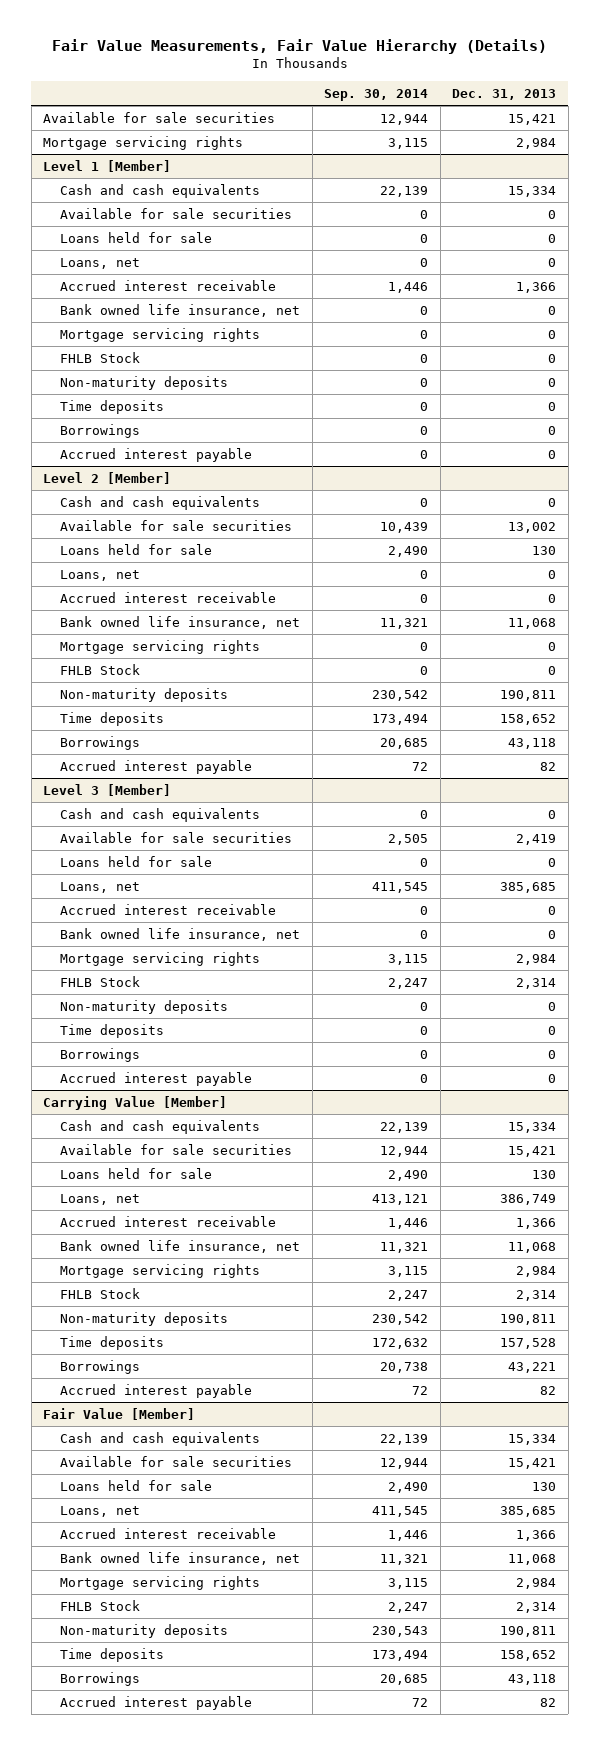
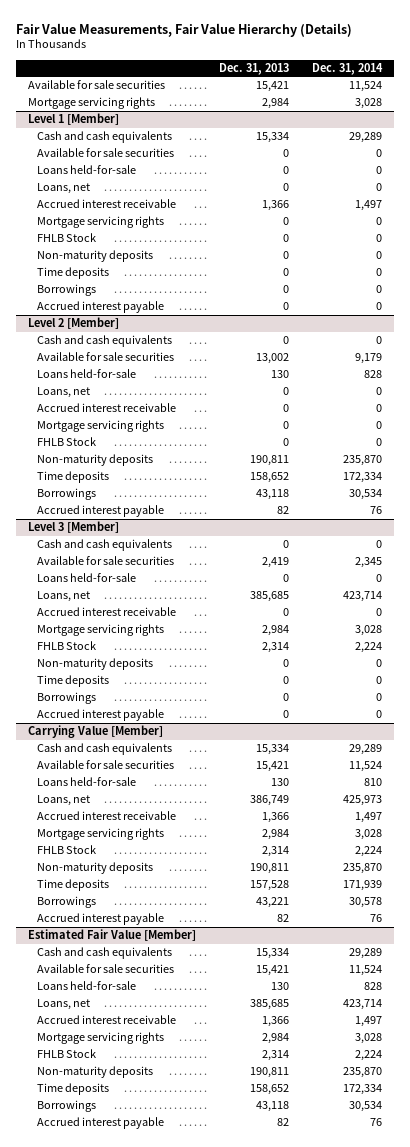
- | Sep. 30, 2014 | Dec. 31, 2013
+ | Dec. 31, 2013 | Dec. 31, 2014
@ Level 1 [Member]
- Loans held for sale | 0 | 0
+ Loans held-for-sale | 0 | 0
- Bank owned life insurance, net | 0 | 0
@ Level 2 [Member]
- Loans held for sale | 2,490 | 130
+ Loans held-for-sale | 130 | 828
- Bank owned life insurance, net | 11,321 | 11,068
@ Level 3 [Member]
- Loans held for sale | 0 | 0
+ Loans held-for-sale | 0 | 0
- Bank owned life insurance, net | 0 | 0
@ Carrying Value [Member]
- Loans held for sale | 2,490 | 130
+ Loans held-for-sale | 130 | 810
- Bank owned life insurance, net | 11,321 | 11,068
- Fair Value [Member]
+ Estimated Fair Value [Member]
- Loans held for sale | 2,490 | 130
+ Loans held-for-sale | 130 | 828
- Bank owned life insurance, net | 11,321 | 11,068

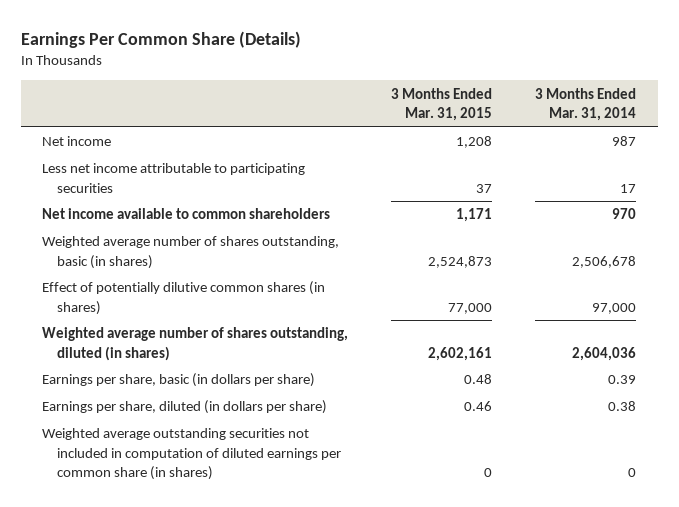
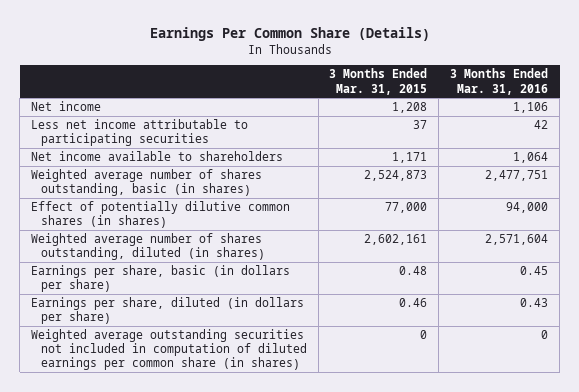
- | 3 Months Ended Mar. 31, 2015 | 3 Months Ended Mar. 31, 2014
+ | 3 Months Ended Mar. 31, 2015 | 3 Months Ended Mar. 31, 2016
- Net income available to common shareholders | 1,171 | 970
+ Net income available to shareholders | 1,171 | 1,064

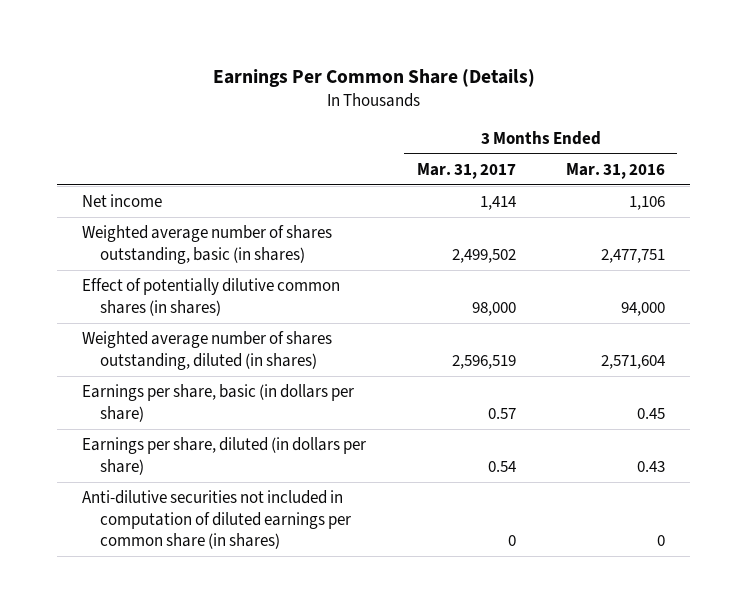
- | 3 Months Ended Mar. 31, 2015 | 3 Months Ended Mar. 31, 2016
+ | 3 Months Ended Mar. 31, 2017 | 3 Months Ended Mar. 31, 2016
- Less net income attributable to participating securities | 37 | 42
- Net income available to shareholders | 1,171 | 1,064
- Weighted average outstanding securities not included in computation of diluted earnings per common share (in shares) | 0 | 0
+ Anti-dilutive securities not included in computation of diluted earnings per common share (in shares) | 0 | 0

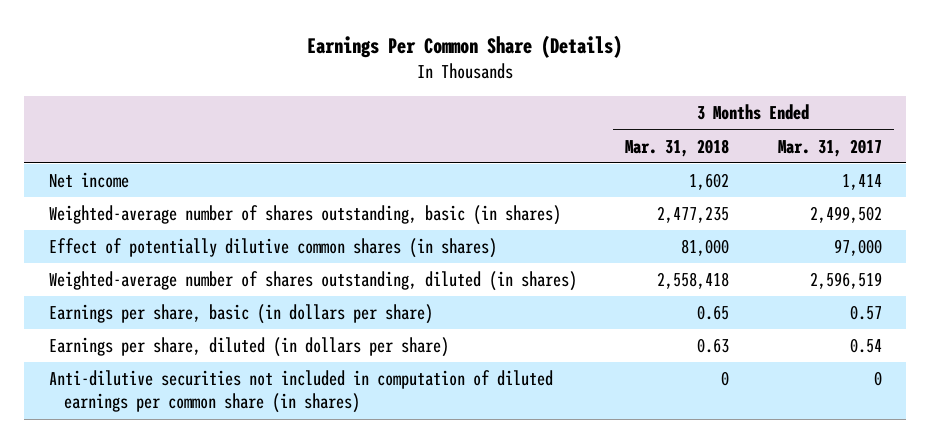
- | 3 Months Ended Mar. 31, 2017 | 3 Months Ended Mar. 31, 2016
+ | 3 Months Ended Mar. 31, 2018 | 3 Months Ended Mar. 31, 2017
- Weighted average number of shares outstanding, basic (in shares) | 2,499,502 | 2,477,751
- Effect of potentially dilutive common shares (in shares) | 98,000 | 94,000
- Weighted average number of shares outstanding, diluted (in shares) | 2,596,519 | 2,571,604
+ Weighted-average number of shares outstanding, basic (in shares) | 2,477,235 | 2,499,502
+ Effect of potentially dilutive common shares (in shares) | 81,000 | 97,000
+ Weighted-average number of shares outstanding, diluted (in shares) | 2,558,418 | 2,596,519

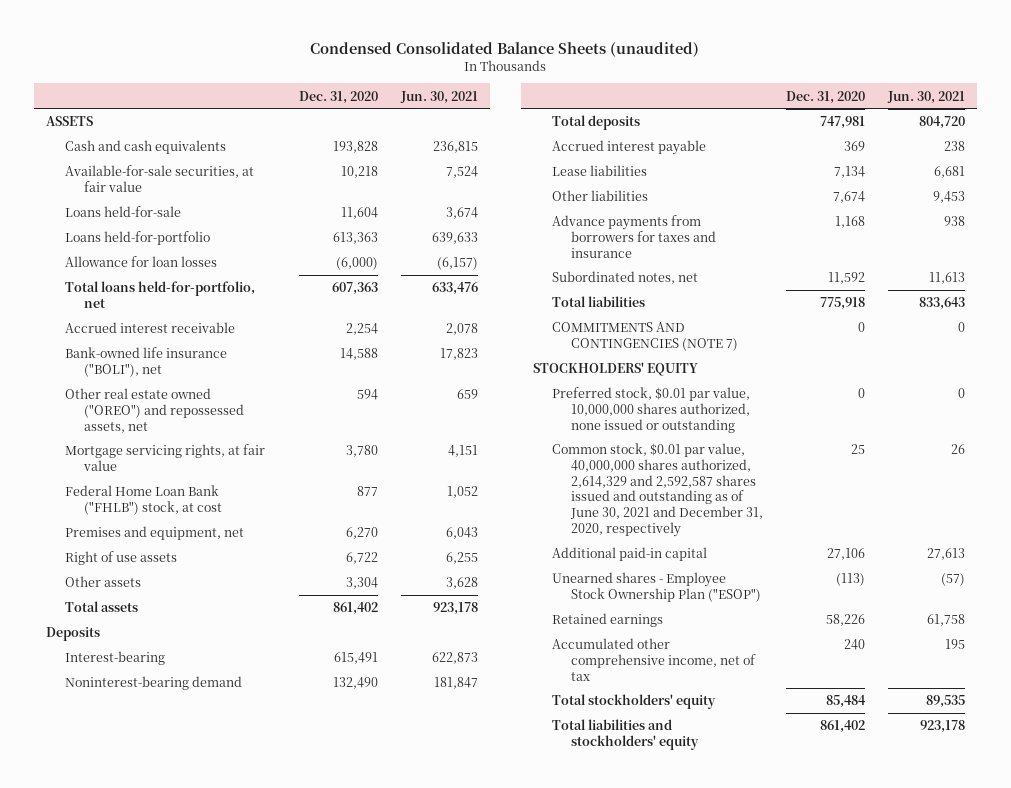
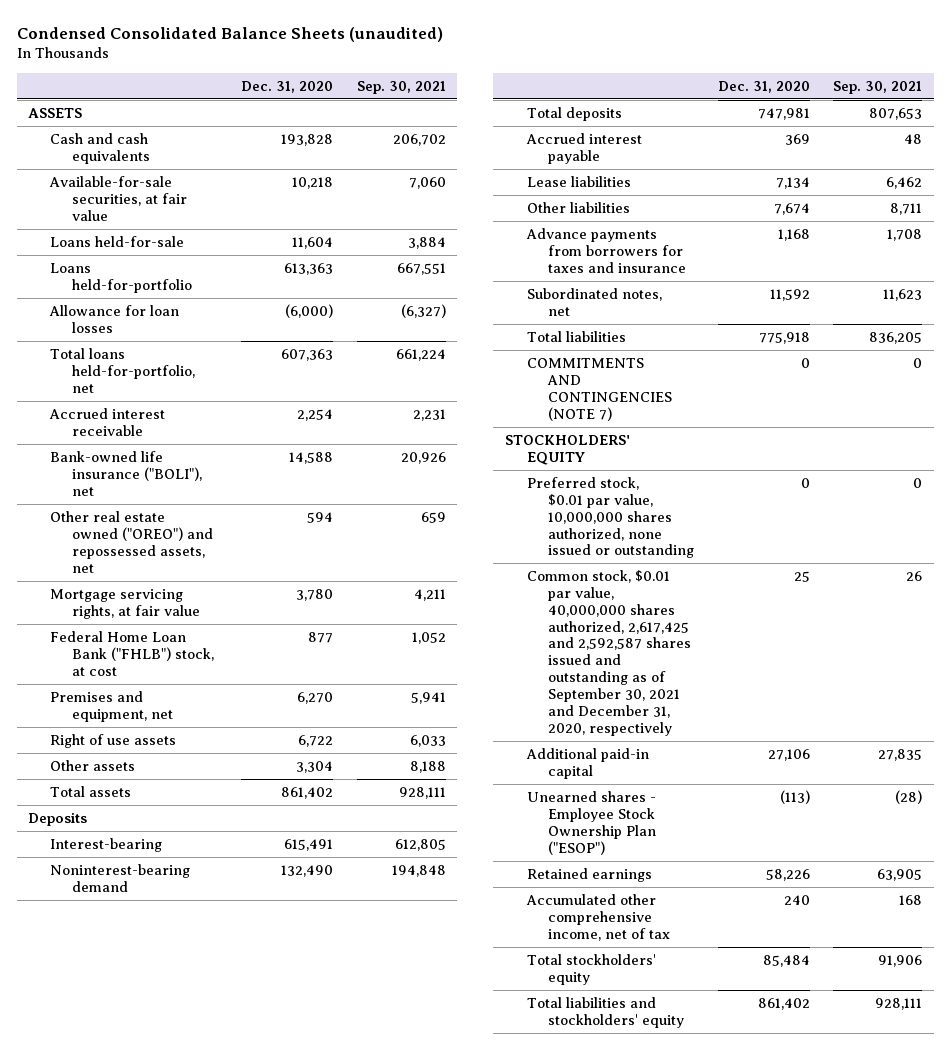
- | Dec. 31, 2020 | Jun. 30, 2021
+ | Dec. 31, 2020 | Sep. 30, 2021
- Common stock, $0.01 par value, 40,000,000 shares authorized, 2,614,329 and 2,592,587 shares issued and outstanding as of June 30, 2021 and December 31, 2020, respectively | 25 | 26
+ Common stock, $0.01 par value, 40,000,000 shares authorized, 2,617,425 and 2,592,587 shares issued and outstanding as of September 30, 2021 and December 31, 2020, respectively | 25 | 26

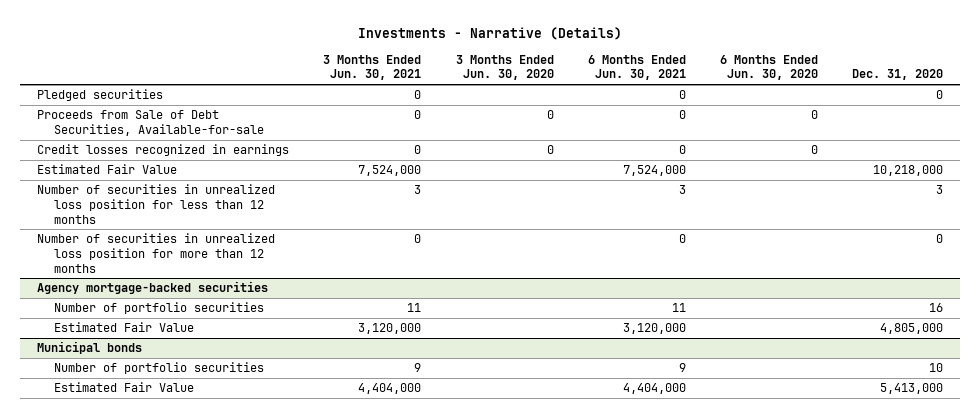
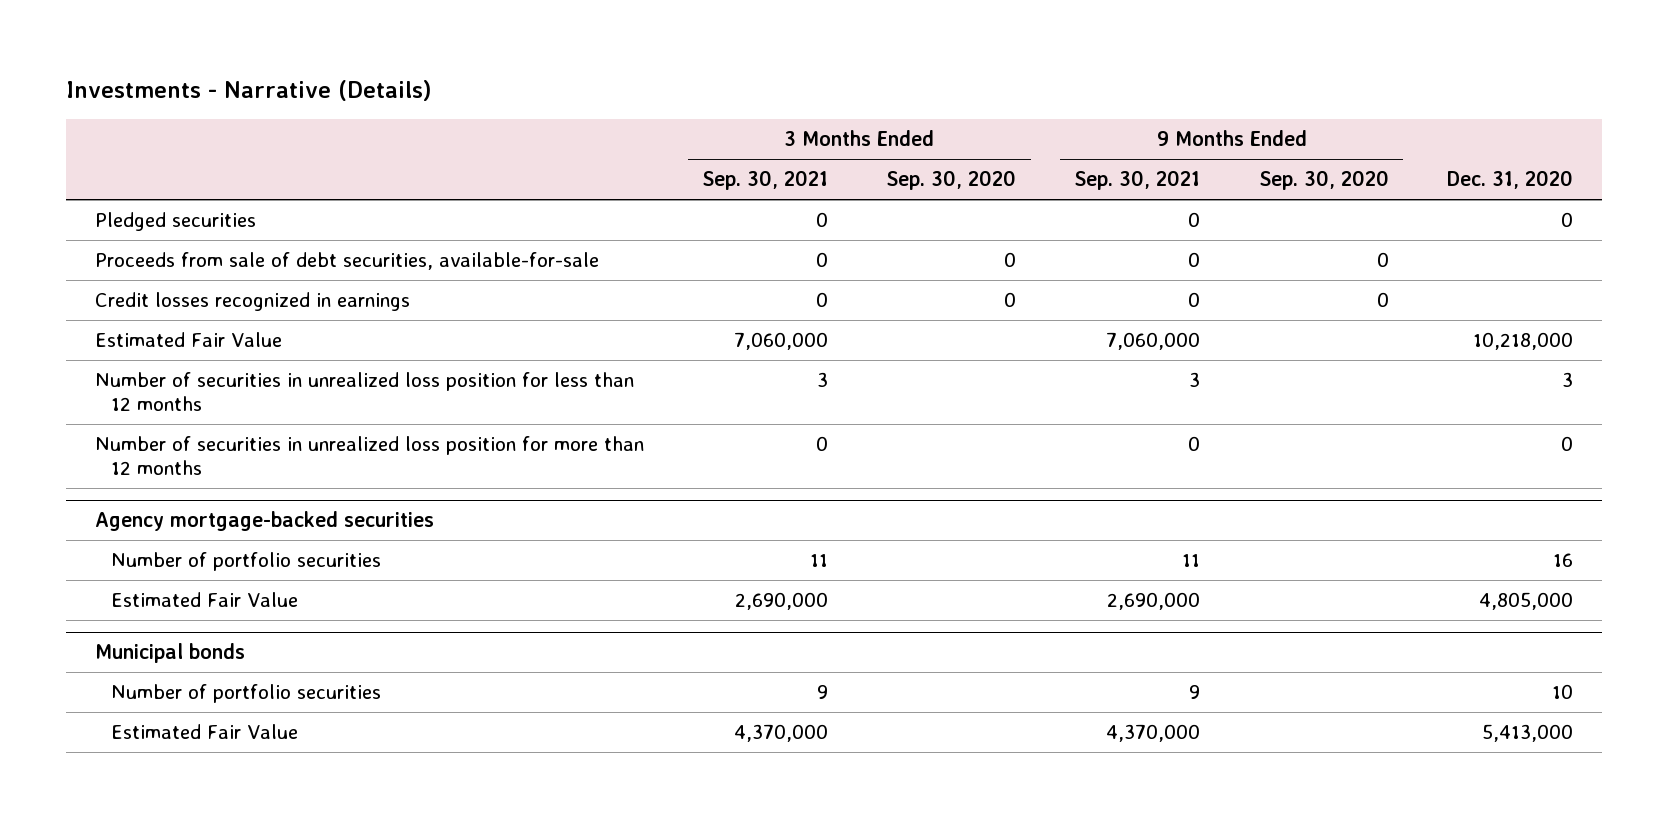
- | 3 Months Ended Jun. 30, 2021 | 3 Months Ended Jun. 30, 2020 | 6 Months Ended Jun. 30, 2021 | 6 Months Ended Jun. 30, 2020 | Dec. 31, 2020
+ | 3 Months Ended Sep. 30, 2021 | 3 Months Ended Sep. 30, 2020 | 9 Months Ended Sep. 30, 2021 | 9 Months Ended Sep. 30, 2020 | Dec. 31, 2020
- Proceeds from Sale of Debt Securities, Available-for-sale | 0 | 0 | 0 | 0 |
+ Proceeds from sale of debt securities, available-for-sale | 0 | 0 | 0 | 0 |

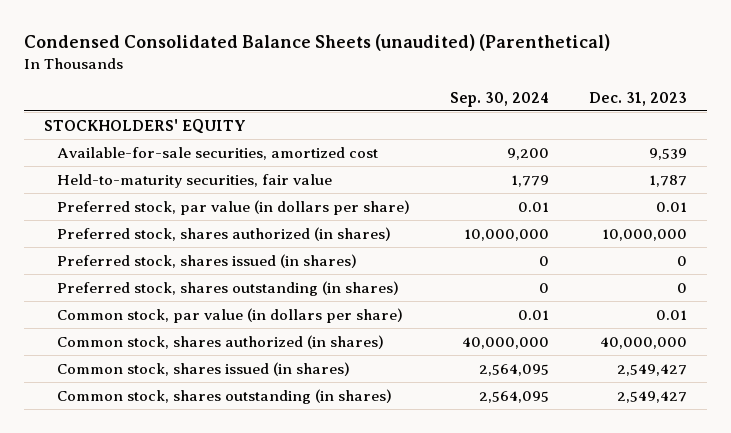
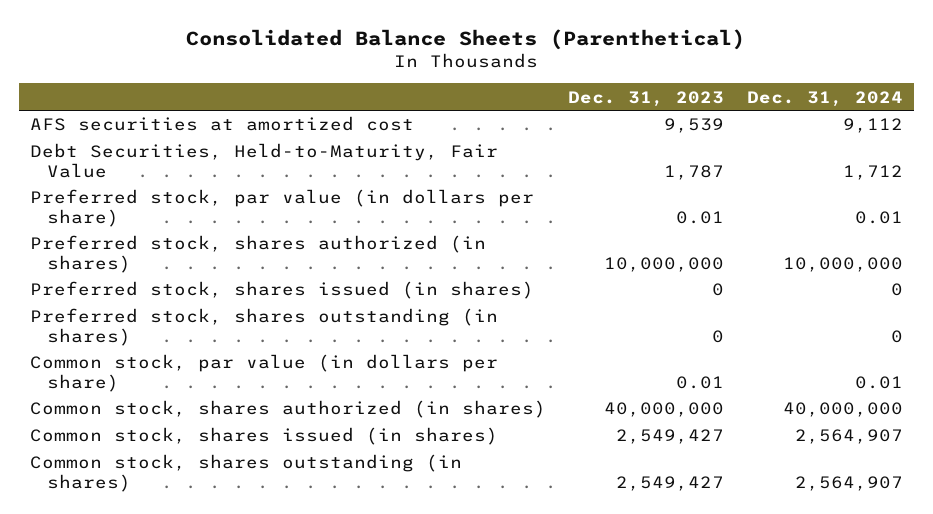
- Condensed Consolidated Balance Sheets (unaudited) (Parenthetical)
+ Consolidated Balance Sheets (Parenthetical)
- | Sep. 30, 2024 | Dec. 31, 2023
+ | Dec. 31, 2023 | Dec. 31, 2024
- STOCKHOLDERS' EQUITY
- Available-for-sale securities, amortized cost | 9,200 | 9,539
- Held-to-maturity securities, fair value | 1,779 | 1,787
+ AFS securities at amortized cost | 9,539 | 9,112
+ Debt Securities, Held-to-Maturity, Fair Value | 1,787 | 1,712

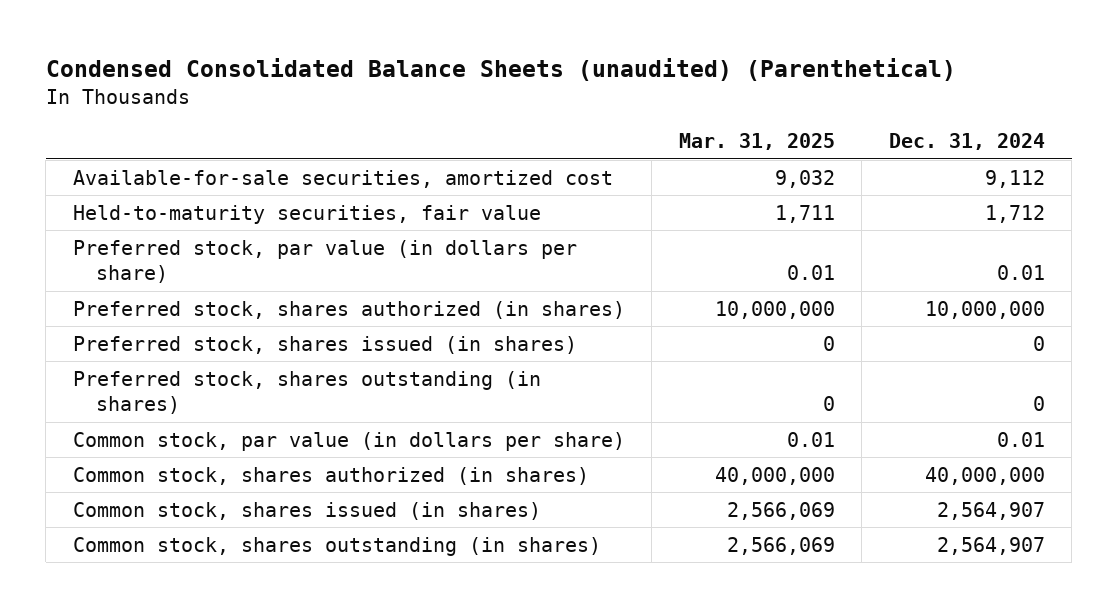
- Consolidated Balance Sheets (Parenthetical)
+ Condensed Consolidated Balance Sheets (unaudited) (Parenthetical)
- | Dec. 31, 2023 | Dec. 31, 2024
+ | Mar. 31, 2025 | Dec. 31, 2024
- AFS securities at amortized cost | 9,539 | 9,112
- Debt Securities, Held-to-Maturity, Fair Value | 1,787 | 1,712
+ Available-for-sale securities, amortized cost | 9,032 | 9,112
+ Held-to-maturity securities, fair value | 1,711 | 1,712

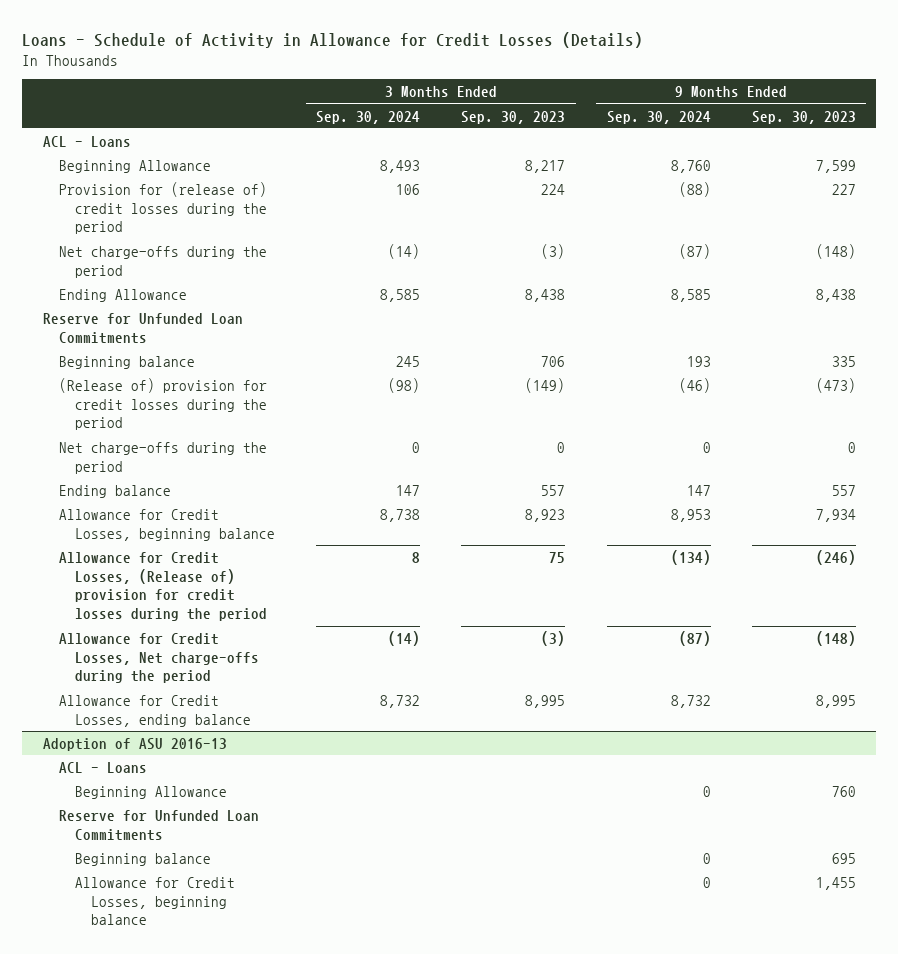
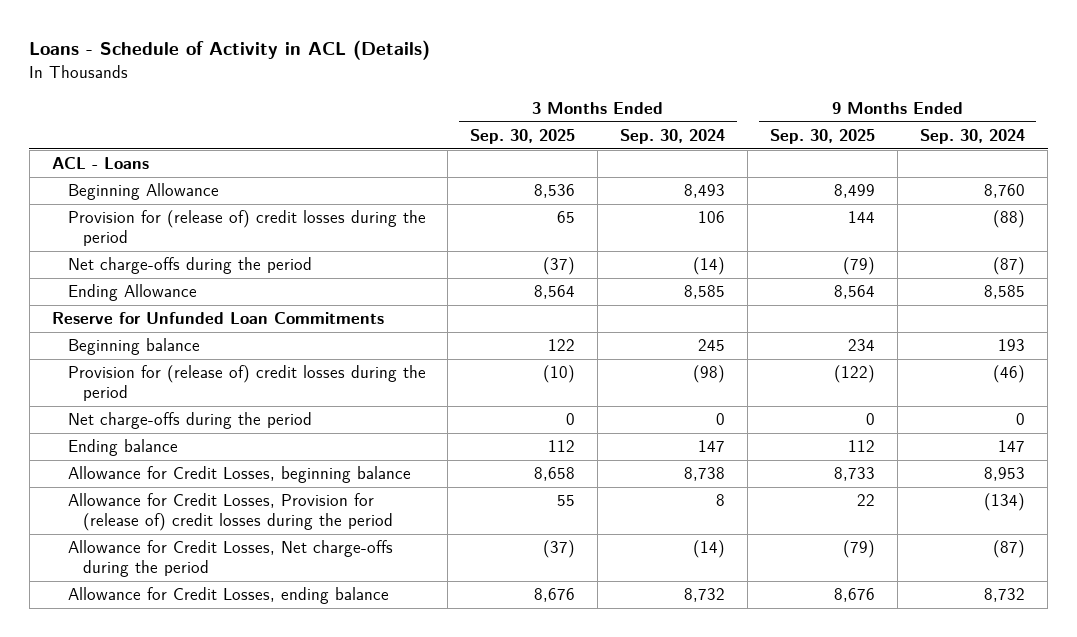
- Loans - Schedule of Activity in Allowance for Credit Losses (Details)
+ Loans - Schedule of Activity in ACL (Details)
- | 3 Months Ended Sep. 30, 2024 | 3 Months Ended Sep. 30, 2023 | 9 Months Ended Sep. 30, 2024 | 9 Months Ended Sep. 30, 2023
+ | 3 Months Ended Sep. 30, 2025 | 3 Months Ended Sep. 30, 2024 | 9 Months Ended Sep. 30, 2025 | 9 Months Ended Sep. 30, 2024
- (Release of) provision for credit losses during the period | (98) | (149) | (46) | (473)
+ Provision for (release of) credit losses during the period | (10) | (98) | (122) | (46)
- Allowance for Credit Losses, (Release of) provision for credit losses during the period | 8 | 75 | (134) | (246)
+ Allowance for Credit Losses, Provision for (release of) credit losses during the period | 55 | 8 | 22 | (134)
- Adoption of ASU 2016-13
- ACL - Loans
- Beginning Allowance | | | 0 | 760
- Reserve for Unfunded Loan Commitments
- Beginning balance | | | 0 | 695
- Allowance for Credit Losses, beginning balance | | | 0 | 1,455

